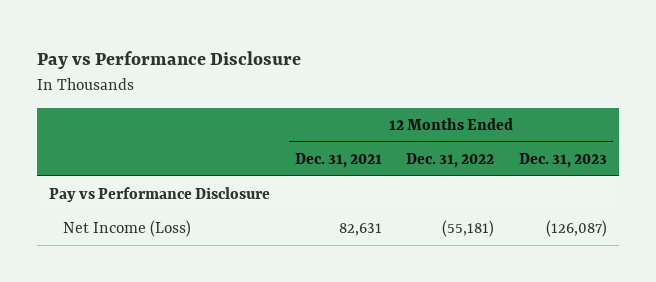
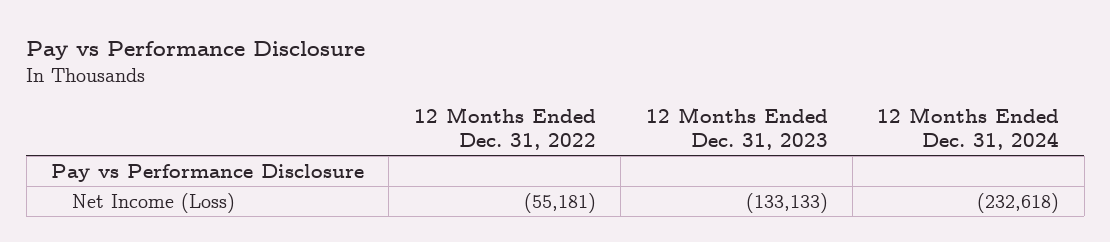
- | 12 Months Ended Dec. 31, 2021 | 12 Months Ended Dec. 31, 2022 | 12 Months Ended Dec. 31, 2023
+ | 12 Months Ended Dec. 31, 2022 | 12 Months Ended Dec. 31, 2023 | 12 Months Ended Dec. 31, 2024
- Net Income (Loss) | 82,631 | (55,181) | (126,087)
+ Net Income (Loss) | (55,181) | (133,133) | (232,618)

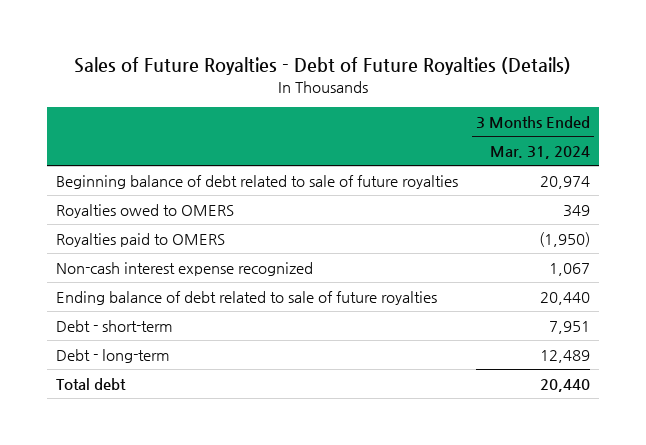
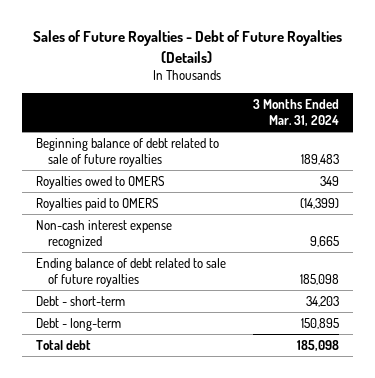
- Beginning balance of debt related to sale of future royalties | 20,974
+ Beginning balance of debt related to sale of future royalties | 189,483
- Royalties paid to OMERS | (1,950)
- Non-cash interest expense recognized | 1,067
- Ending balance of debt related to sale of future royalties | 20,440
- Debt - short-term | 7,951
- Debt - long-term | 12,489
- Total debt | 20,440
+ Royalties paid to OMERS | (14,399)
+ Non-cash interest expense recognized | 9,665
+ Ending balance of debt related to sale of future royalties | 185,098
+ Debt - short-term | 34,203
+ Debt - long-term | 150,895
+ Total debt | 185,098

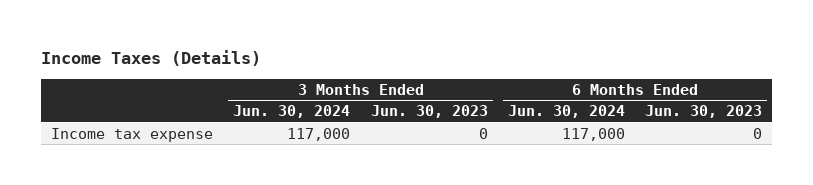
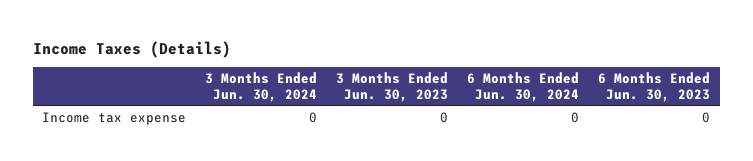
- Income tax expense | 117,000 | 0 | 117,000 | 0
+ Income tax expense | 0 | 0 | 0 | 0

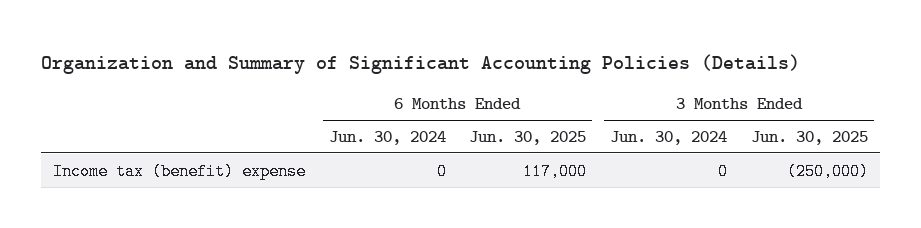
- Income Taxes (Details)
+ Organization and Summary of Significant Accounting Policies (Details)
- | 3 Months Ended Jun. 30, 2024 | 3 Months Ended Jun. 30, 2023 | 6 Months Ended Jun. 30, 2024 | 6 Months Ended Jun. 30, 2023
+ | 6 Months Ended Jun. 30, 2024 | 6 Months Ended Jun. 30, 2025 | 3 Months Ended Jun. 30, 2024 | 3 Months Ended Jun. 30, 2025
- Income tax expense | 0 | 0 | 0 | 0
+ Income tax (benefit) expense | 0 | 117,000 | 0 | (250,000)

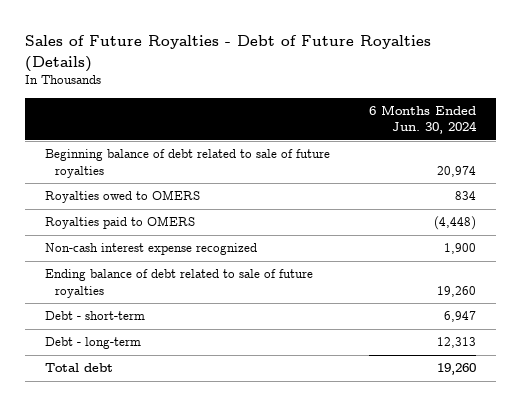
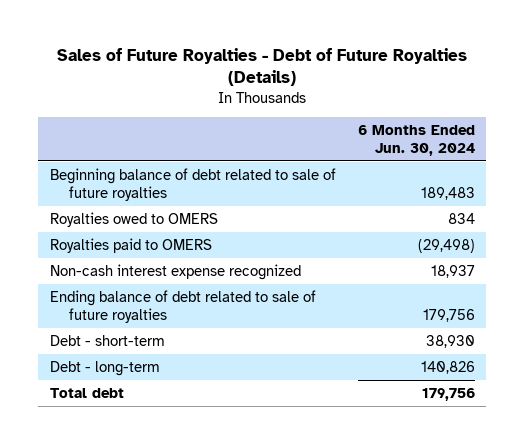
- Beginning balance of debt related to sale of future royalties | 20,974
+ Beginning balance of debt related to sale of future royalties | 189,483
- Royalties paid to OMERS | (4,448)
- Non-cash interest expense recognized | 1,900
- Ending balance of debt related to sale of future royalties | 19,260
- Debt - short-term | 6,947
- Debt - long-term | 12,313
- Total debt | 19,260
+ Royalties paid to OMERS | (29,498)
+ Non-cash interest expense recognized | 18,937
+ Ending balance of debt related to sale of future royalties | 179,756
+ Debt - short-term | 38,930
+ Debt - long-term | 140,826
+ Total debt | 179,756

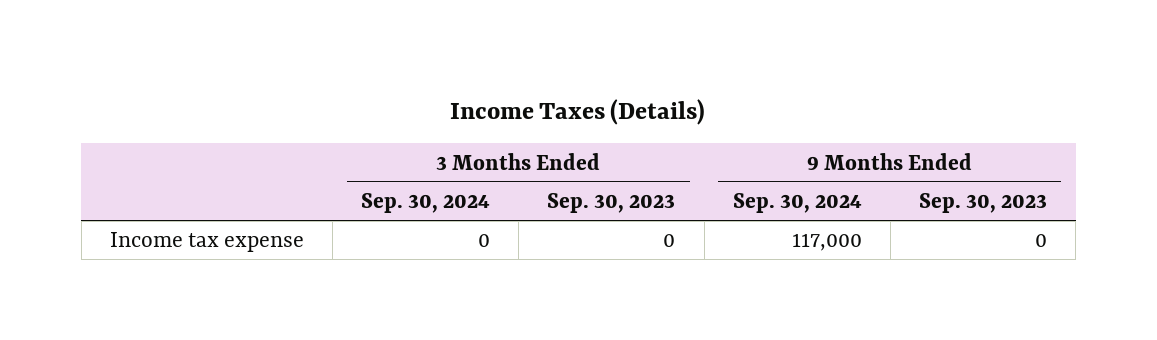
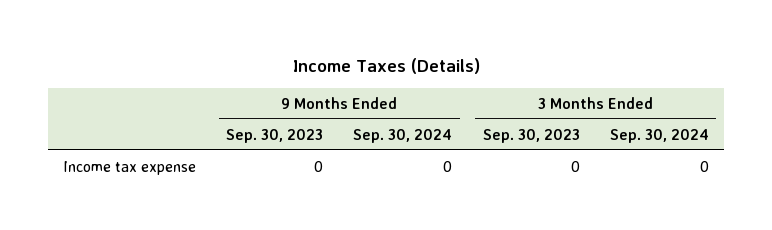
- | 3 Months Ended Sep. 30, 2024 | 3 Months Ended Sep. 30, 2023 | 9 Months Ended Sep. 30, 2024 | 9 Months Ended Sep. 30, 2023
+ | 9 Months Ended Sep. 30, 2023 | 9 Months Ended Sep. 30, 2024 | 3 Months Ended Sep. 30, 2023 | 3 Months Ended Sep. 30, 2024
- Income tax expense | 0 | 0 | 117,000 | 0
+ Income tax expense | 0 | 0 | 0 | 0

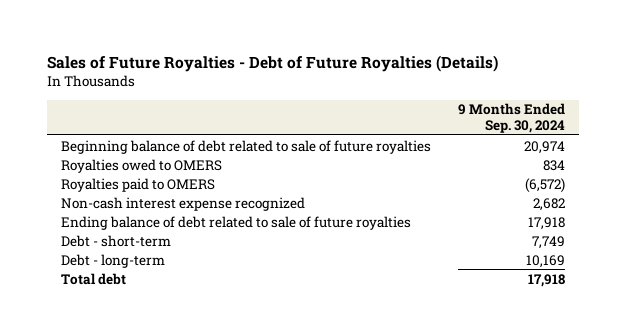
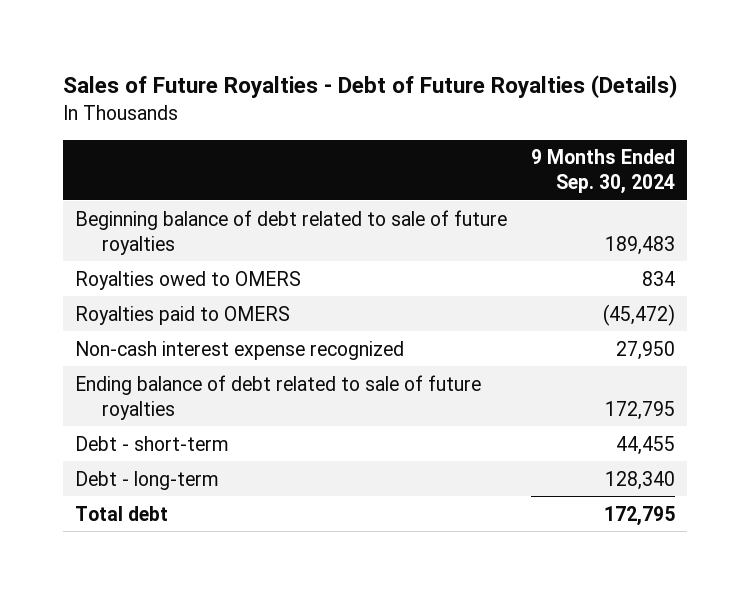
- Beginning balance of debt related to sale of future royalties | 20,974
+ Beginning balance of debt related to sale of future royalties | 189,483
- Royalties paid to OMERS | (6,572)
- Non-cash interest expense recognized | 2,682
- Ending balance of debt related to sale of future royalties | 17,918
- Debt - short-term | 7,749
- Debt - long-term | 10,169
- Total debt | 17,918
+ Royalties paid to OMERS | (45,472)
+ Non-cash interest expense recognized | 27,950
+ Ending balance of debt related to sale of future royalties | 172,795
+ Debt - short-term | 44,455
+ Debt - long-term | 128,340
+ Total debt | 172,795

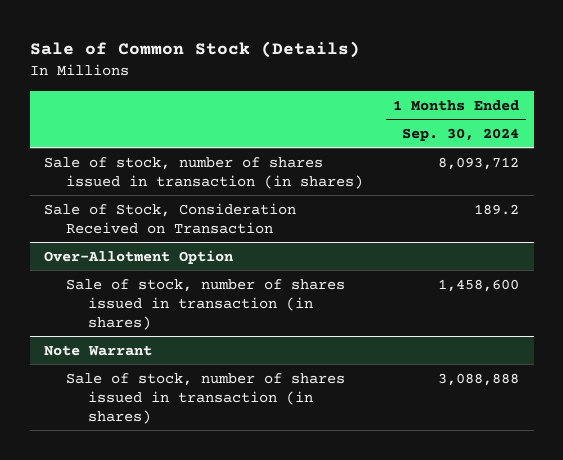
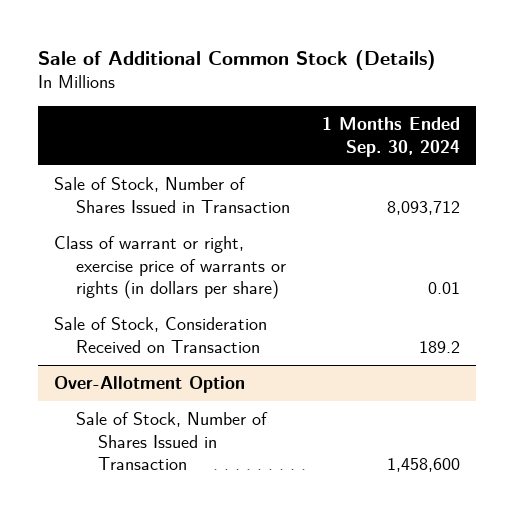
- Sale of Common Stock (Details)
+ Sale of Additional Common Stock (Details)
- Sale of stock, number of shares issued in transaction (in shares) | 8,093,712
+ Sale of Stock, Number of Shares Issued in Transaction | 8,093,712
+ Class of warrant or right, exercise price of warrants or rights (in dollars per share) | 0.01
@ Over-Allotment Option
- Sale of stock, number of shares issued in transaction (in shares) | 1,458,600
- Note Warrant
- Sale of stock, number of shares issued in transaction (in shares) | 3,088,888
@ Over-Allotment Option
+ Sale of Stock, Number of Shares Issued in Transaction | 1,458,600

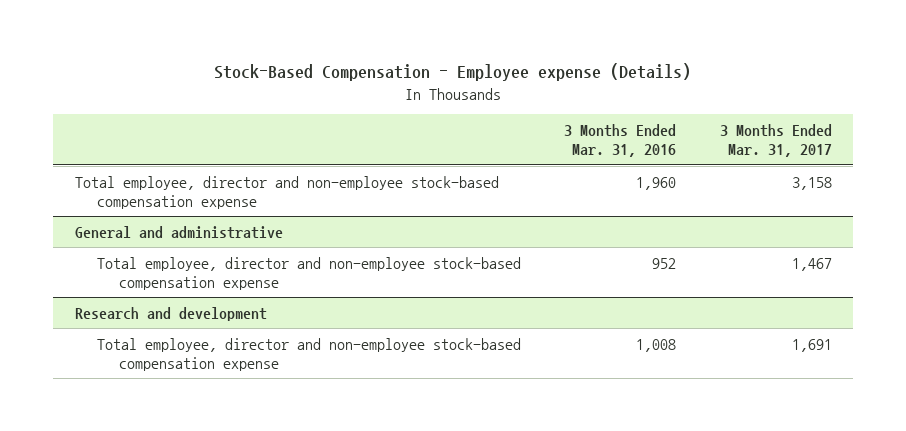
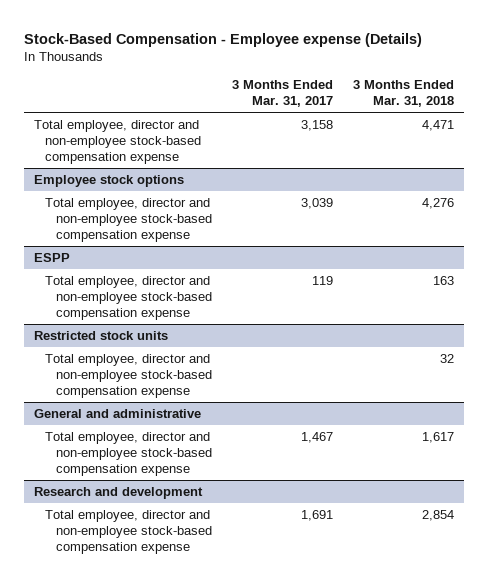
- | 3 Months Ended Mar. 31, 2016 | 3 Months Ended Mar. 31, 2017
+ | 3 Months Ended Mar. 31, 2017 | 3 Months Ended Mar. 31, 2018
+ Employee stock options
+ Total employee, director and non-employee stock-based compensation expense | 3,039 | 4,276
+ ESPP
+ Total employee, director and non-employee stock-based compensation expense | 119 | 163
+ Restricted stock units
+ Total employee, director and non-employee stock-based compensation expense | | 32

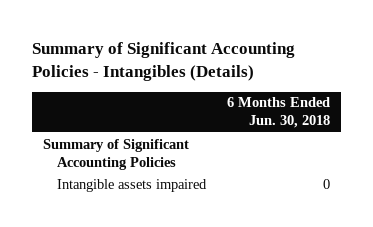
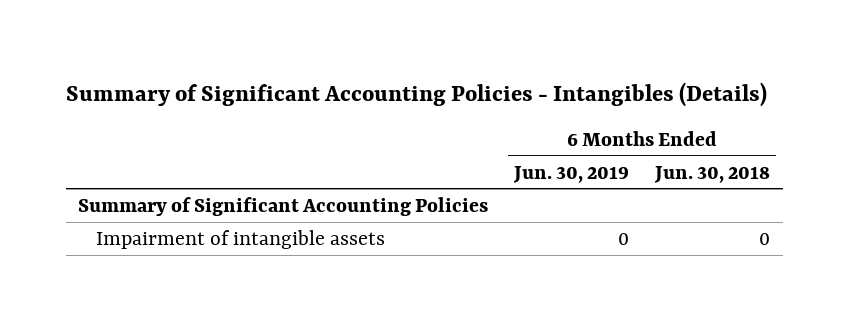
- | 6 Months Ended Jun. 30, 2018
+ | 6 Months Ended Jun. 30, 2019 | 6 Months Ended Jun. 30, 2018
- Intangible assets impaired | 0
+ Impairment of intangible assets | 0 | 0

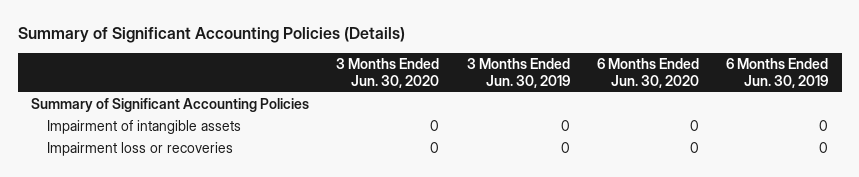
- Summary of Significant Accounting Policies - Intangibles (Details)
+ Summary of Significant Accounting Policies (Details)
- | 6 Months Ended Jun. 30, 2019 | 6 Months Ended Jun. 30, 2018
+ | 3 Months Ended Jun. 30, 2020 | 3 Months Ended Jun. 30, 2019 | 6 Months Ended Jun. 30, 2020 | 6 Months Ended Jun. 30, 2019
+ Impairment loss or recoveries | 0 | 0 | 0 | 0

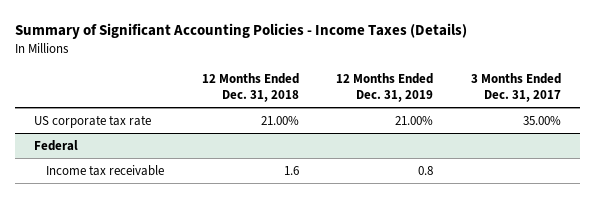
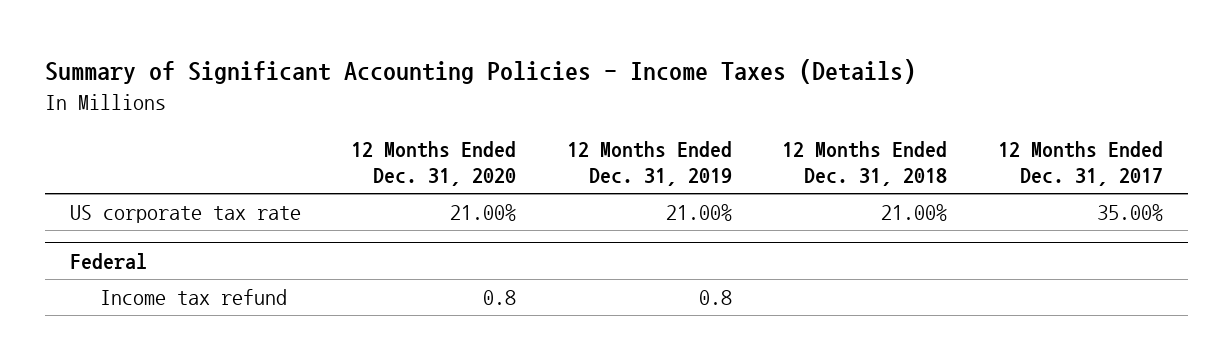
- | 12 Months Ended Dec. 31, 2018 | 12 Months Ended Dec. 31, 2019 | 3 Months Ended Dec. 31, 2017
+ | 12 Months Ended Dec. 31, 2020 | 12 Months Ended Dec. 31, 2019 | 12 Months Ended Dec. 31, 2018 | 12 Months Ended Dec. 31, 2017
@ Federal
- Income tax receivable | 1.6 | 0.8 |
+ Income tax refund | 0.8 | 0.8 | |

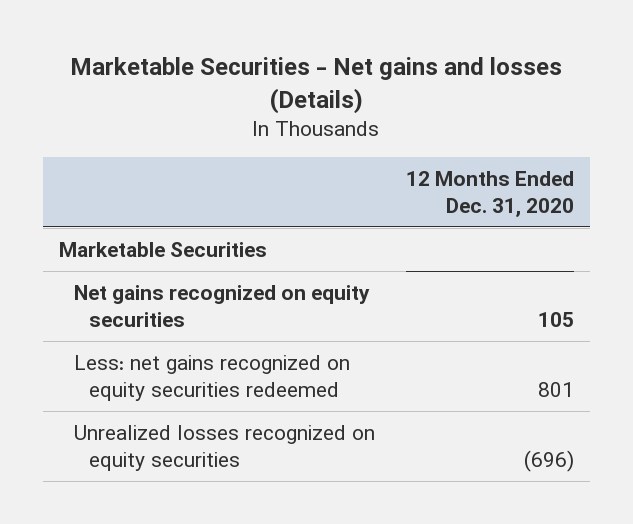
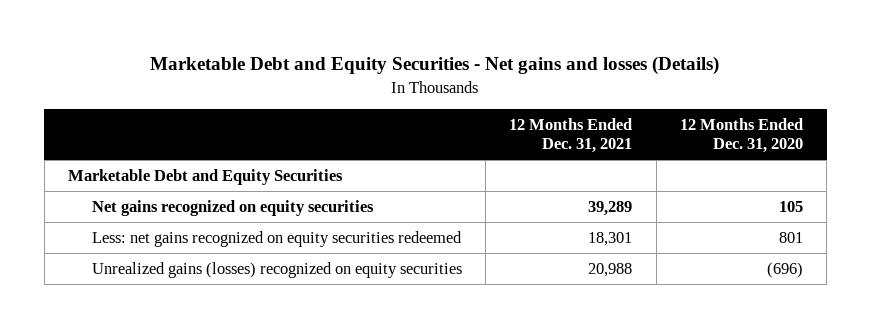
- Marketable Securities - Net gains and losses (Details)
+ Marketable Debt and Equity Securities - Net gains and losses (Details)
- | 12 Months Ended Dec. 31, 2020
+ | 12 Months Ended Dec. 31, 2021 | 12 Months Ended Dec. 31, 2020
- Marketable Securities
+ Marketable Debt and Equity Securities
- Unrealized losses recognized on equity securities | (696)
+ Unrealized gains (losses) recognized on equity securities | 20,988 | (696)

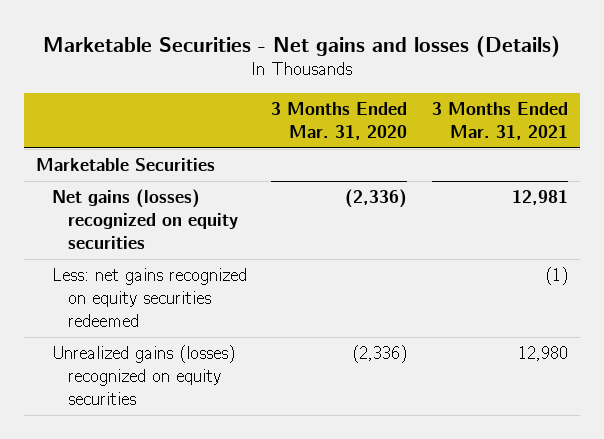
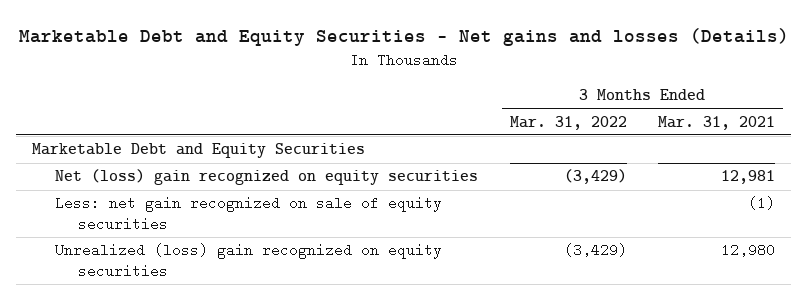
- Marketable Securities - Net gains and losses (Details)
+ Marketable Debt and Equity Securities - Net gains and losses (Details)
- | 3 Months Ended Mar. 31, 2020 | 3 Months Ended Mar. 31, 2021
+ | 3 Months Ended Mar. 31, 2022 | 3 Months Ended Mar. 31, 2021
- Marketable Securities
- Net gains (losses) recognized on equity securities | (2,336) | 12,981
- Less: net gains recognized on equity securities redeemed | | (1)
- Unrealized gains (losses) recognized on equity securities | (2,336) | 12,980
+ Marketable Debt and Equity Securities
+ Net (loss) gain recognized on equity securities | (3,429) | 12,981
+ Less: net gain recognized on sale of equity securities | | (1)
+ Unrealized (loss) gain recognized on equity securities | (3,429) | 12,980

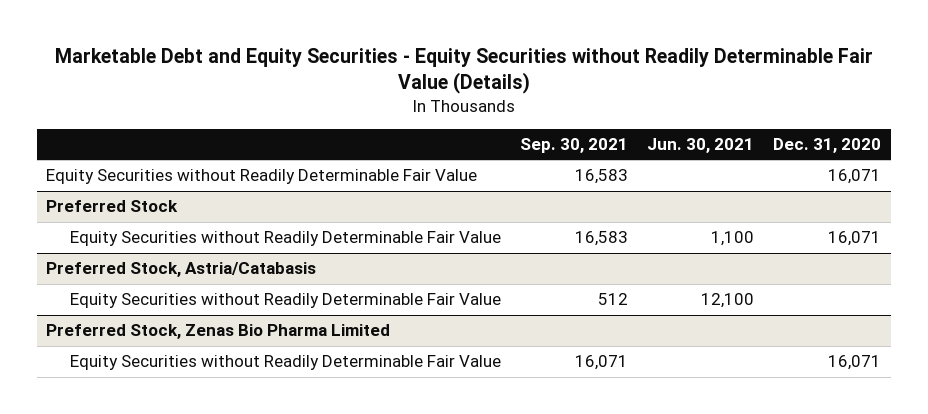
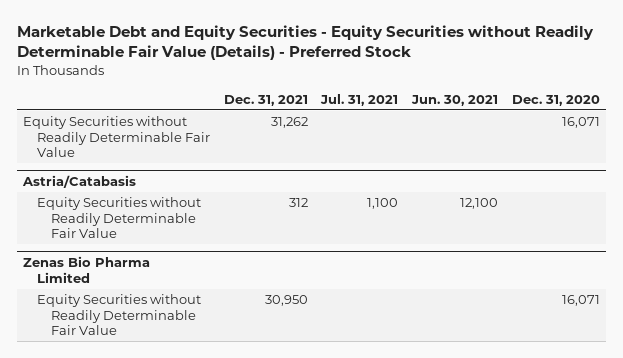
- Marketable Debt and Equity Securities - Equity Securities without Readily Determinable Fair Value (Details)
+ Marketable Debt and Equity Securities - Equity Securities without Readily Determinable Fair Value (Details) - Preferred Stock
- | Sep. 30, 2021 | Jun. 30, 2021 | Dec. 31, 2020
+ | Dec. 31, 2021 | Jul. 31, 2021 | Jun. 30, 2021 | Dec. 31, 2020
- Preferred Stock
- Equity Securities without Readily Determinable Fair Value | 16,583 | 1,100 | 16,071
- Preferred Stock, Astria/Catabasis
+ Astria/Catabasis
- Preferred Stock, Zenas Bio Pharma Limited
+ Zenas Bio Pharma Limited

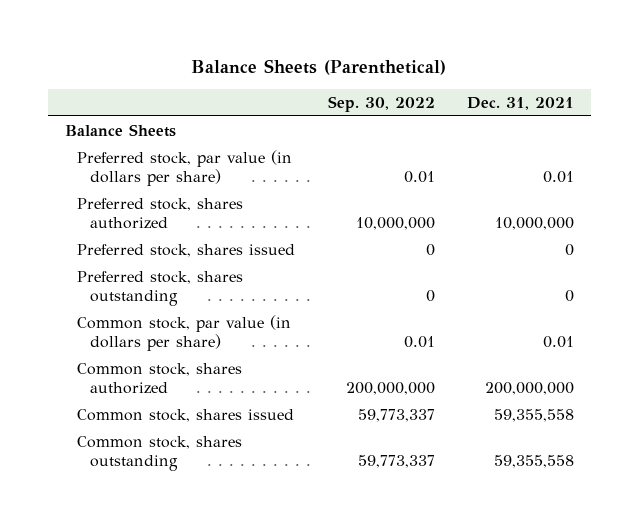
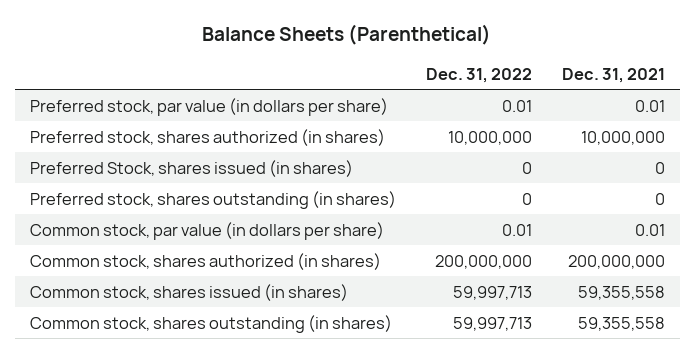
- | Sep. 30, 2022 | Dec. 31, 2021
+ | Dec. 31, 2022 | Dec. 31, 2021
- Balance Sheets
- Preferred stock, shares authorized | 10,000,000 | 10,000,000
- Preferred stock, shares issued | 0 | 0
- Preferred stock, shares outstanding | 0 | 0
+ Preferred stock, shares authorized (in shares) | 10,000,000 | 10,000,000
+ Preferred Stock, shares issued (in shares) | 0 | 0
+ Preferred stock, shares outstanding (in shares) | 0 | 0
- Common stock, shares authorized | 200,000,000 | 200,000,000
- Common stock, shares issued | 59,773,337 | 59,355,558
- Common stock, shares outstanding | 59,773,337 | 59,355,558
+ Common stock, shares authorized (in shares) | 200,000,000 | 200,000,000
+ Common stock, shares issued (in shares) | 59,997,713 | 59,355,558
+ Common stock, shares outstanding (in shares) | 59,997,713 | 59,355,558

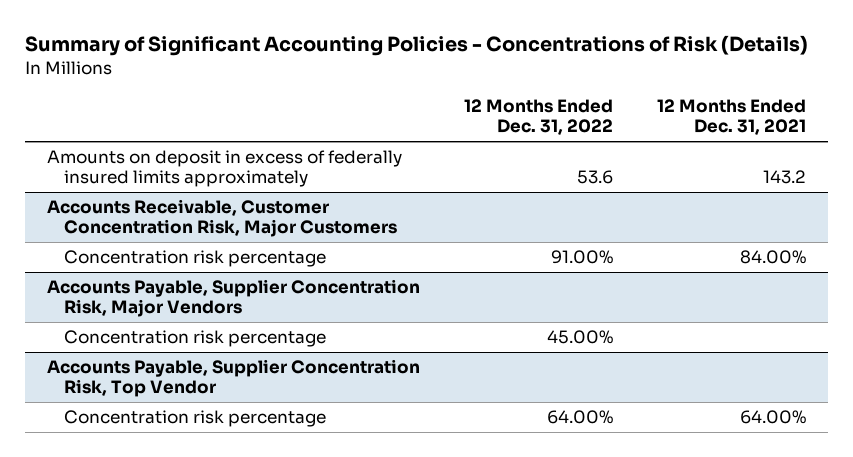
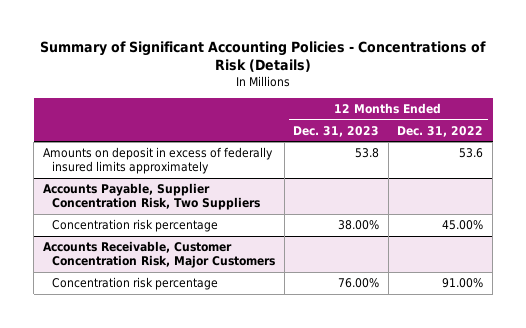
- | 12 Months Ended Dec. 31, 2022 | 12 Months Ended Dec. 31, 2021
+ | 12 Months Ended Dec. 31, 2023 | 12 Months Ended Dec. 31, 2022
+ Accounts Payable, Supplier Concentration Risk, Two Suppliers
+ Concentration risk percentage | 38.00% | 45.00%
- Accounts Payable, Supplier Concentration Risk, Major Vendors
- Concentration risk percentage | 45.00% |
- Accounts Payable, Supplier Concentration Risk, Top Vendor
- Concentration risk percentage | 64.00% | 64.00%

